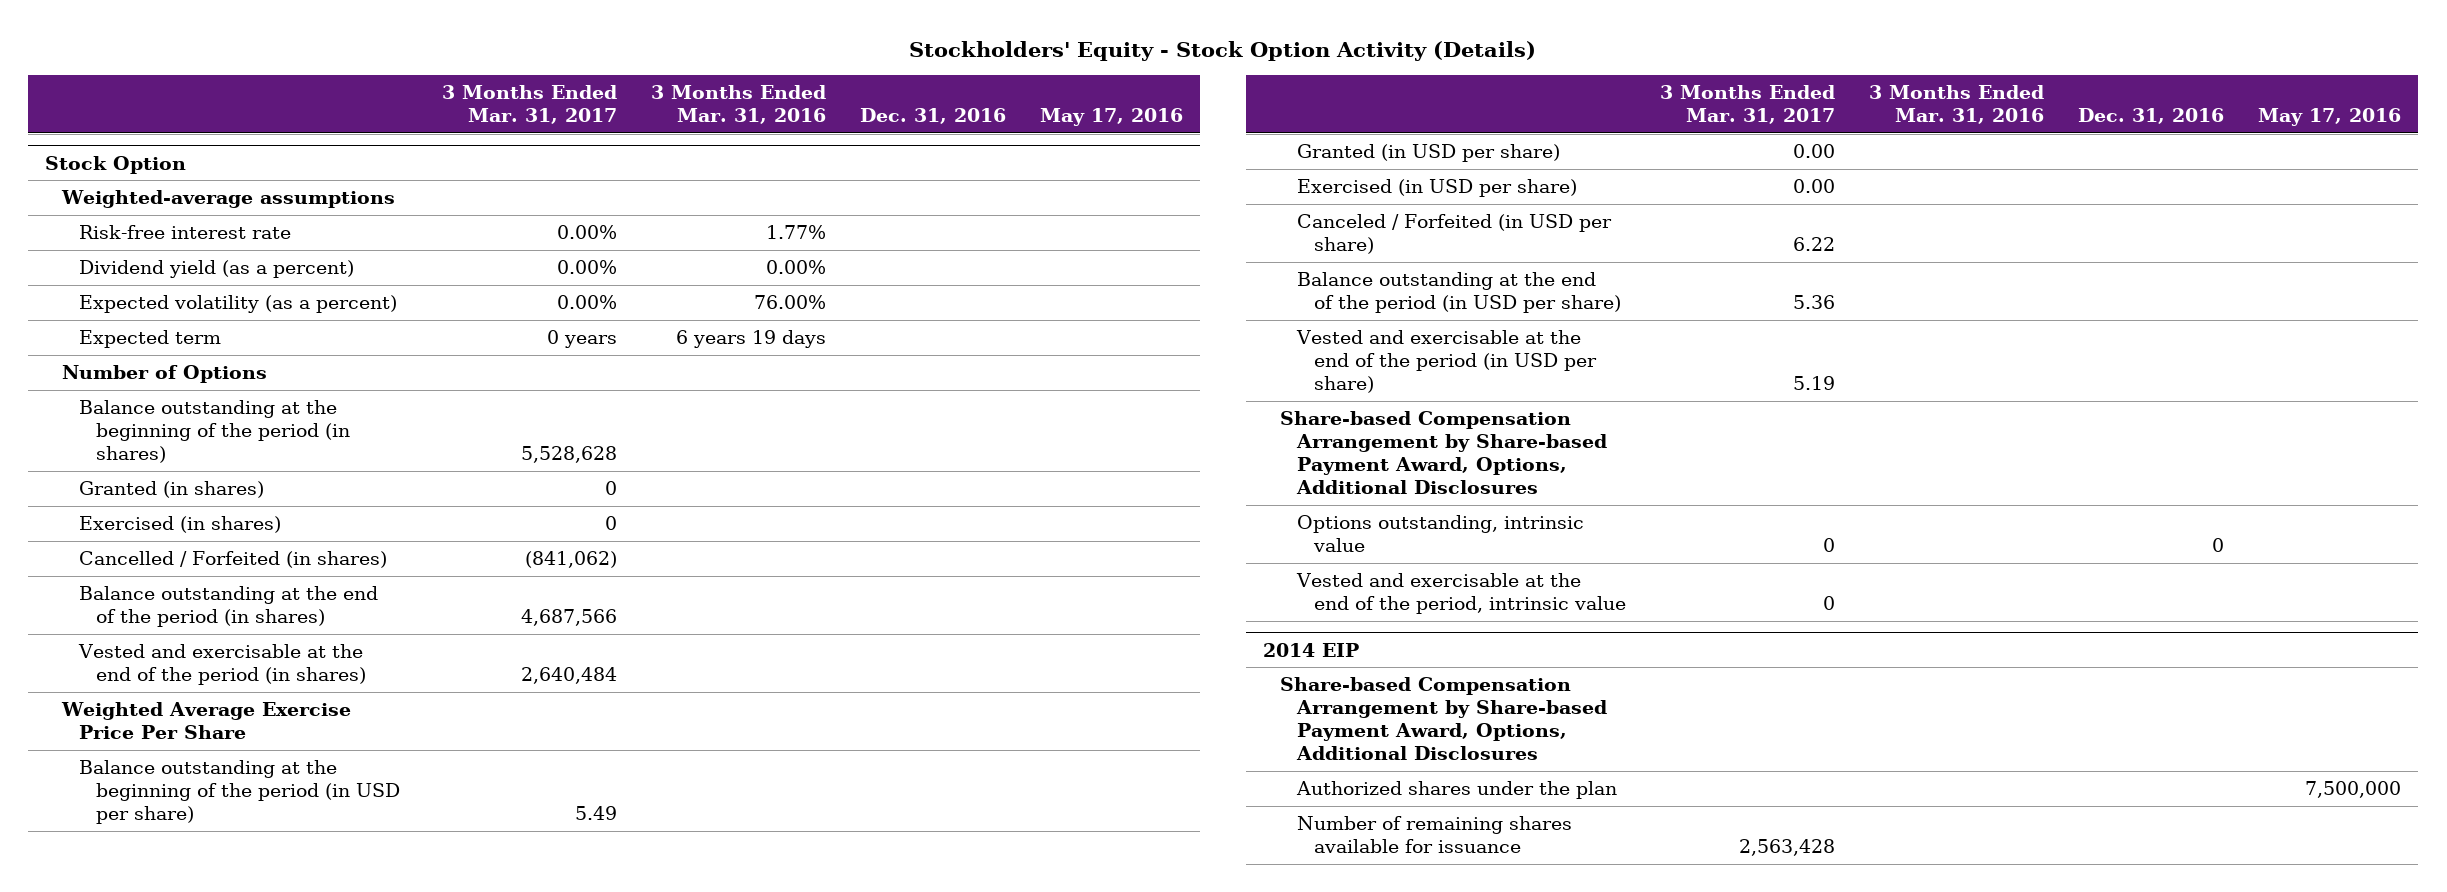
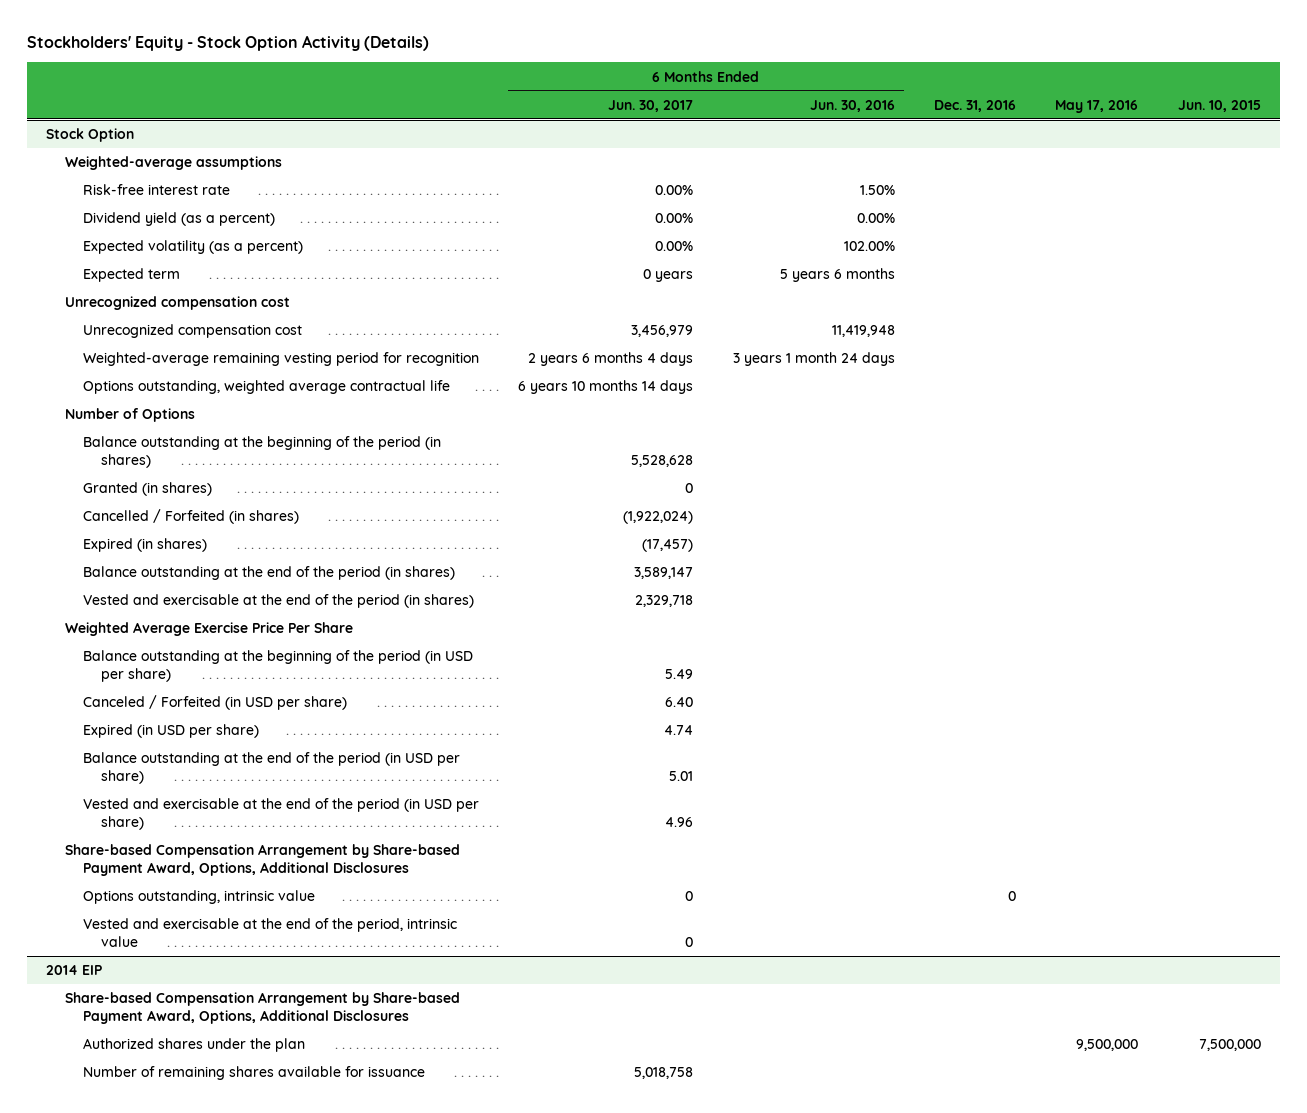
- | 3 Months Ended Mar. 31, 2017 | 3 Months Ended Mar. 31, 2016 | Dec. 31, 2016 | May 17, 2016
+ | 6 Months Ended Jun. 30, 2017 | 6 Months Ended Jun. 30, 2016 | Dec. 31, 2016 | May 17, 2016 | Jun. 10, 2015
@ Stock Option
+ Unrecognized compensation cost
+ Unrecognized compensation cost | 3,456,979 | 11,419,948 | | |
+ Weighted-average remaining vesting period for recognition | 2 years 6 months 4 days | 3 years 1 month 24 days | | |
+ Options outstanding, weighted average contractual life | 6 years 10 months 14 days | | | |
- Exercised (in shares) | 0 | | |
+ Expired (in shares) | (17,457) | | | |
- Granted (in USD per share) | 0.00 | | |
- Exercised (in USD per share) | 0.00 | | |
+ Expired (in USD per share) | 4.74 | | | |
@ 2014 EIP
- Authorized shares under the plan | | | | 7,500,000
+ Authorized shares under the plan | | | | 9,500,000 | 7,500,000

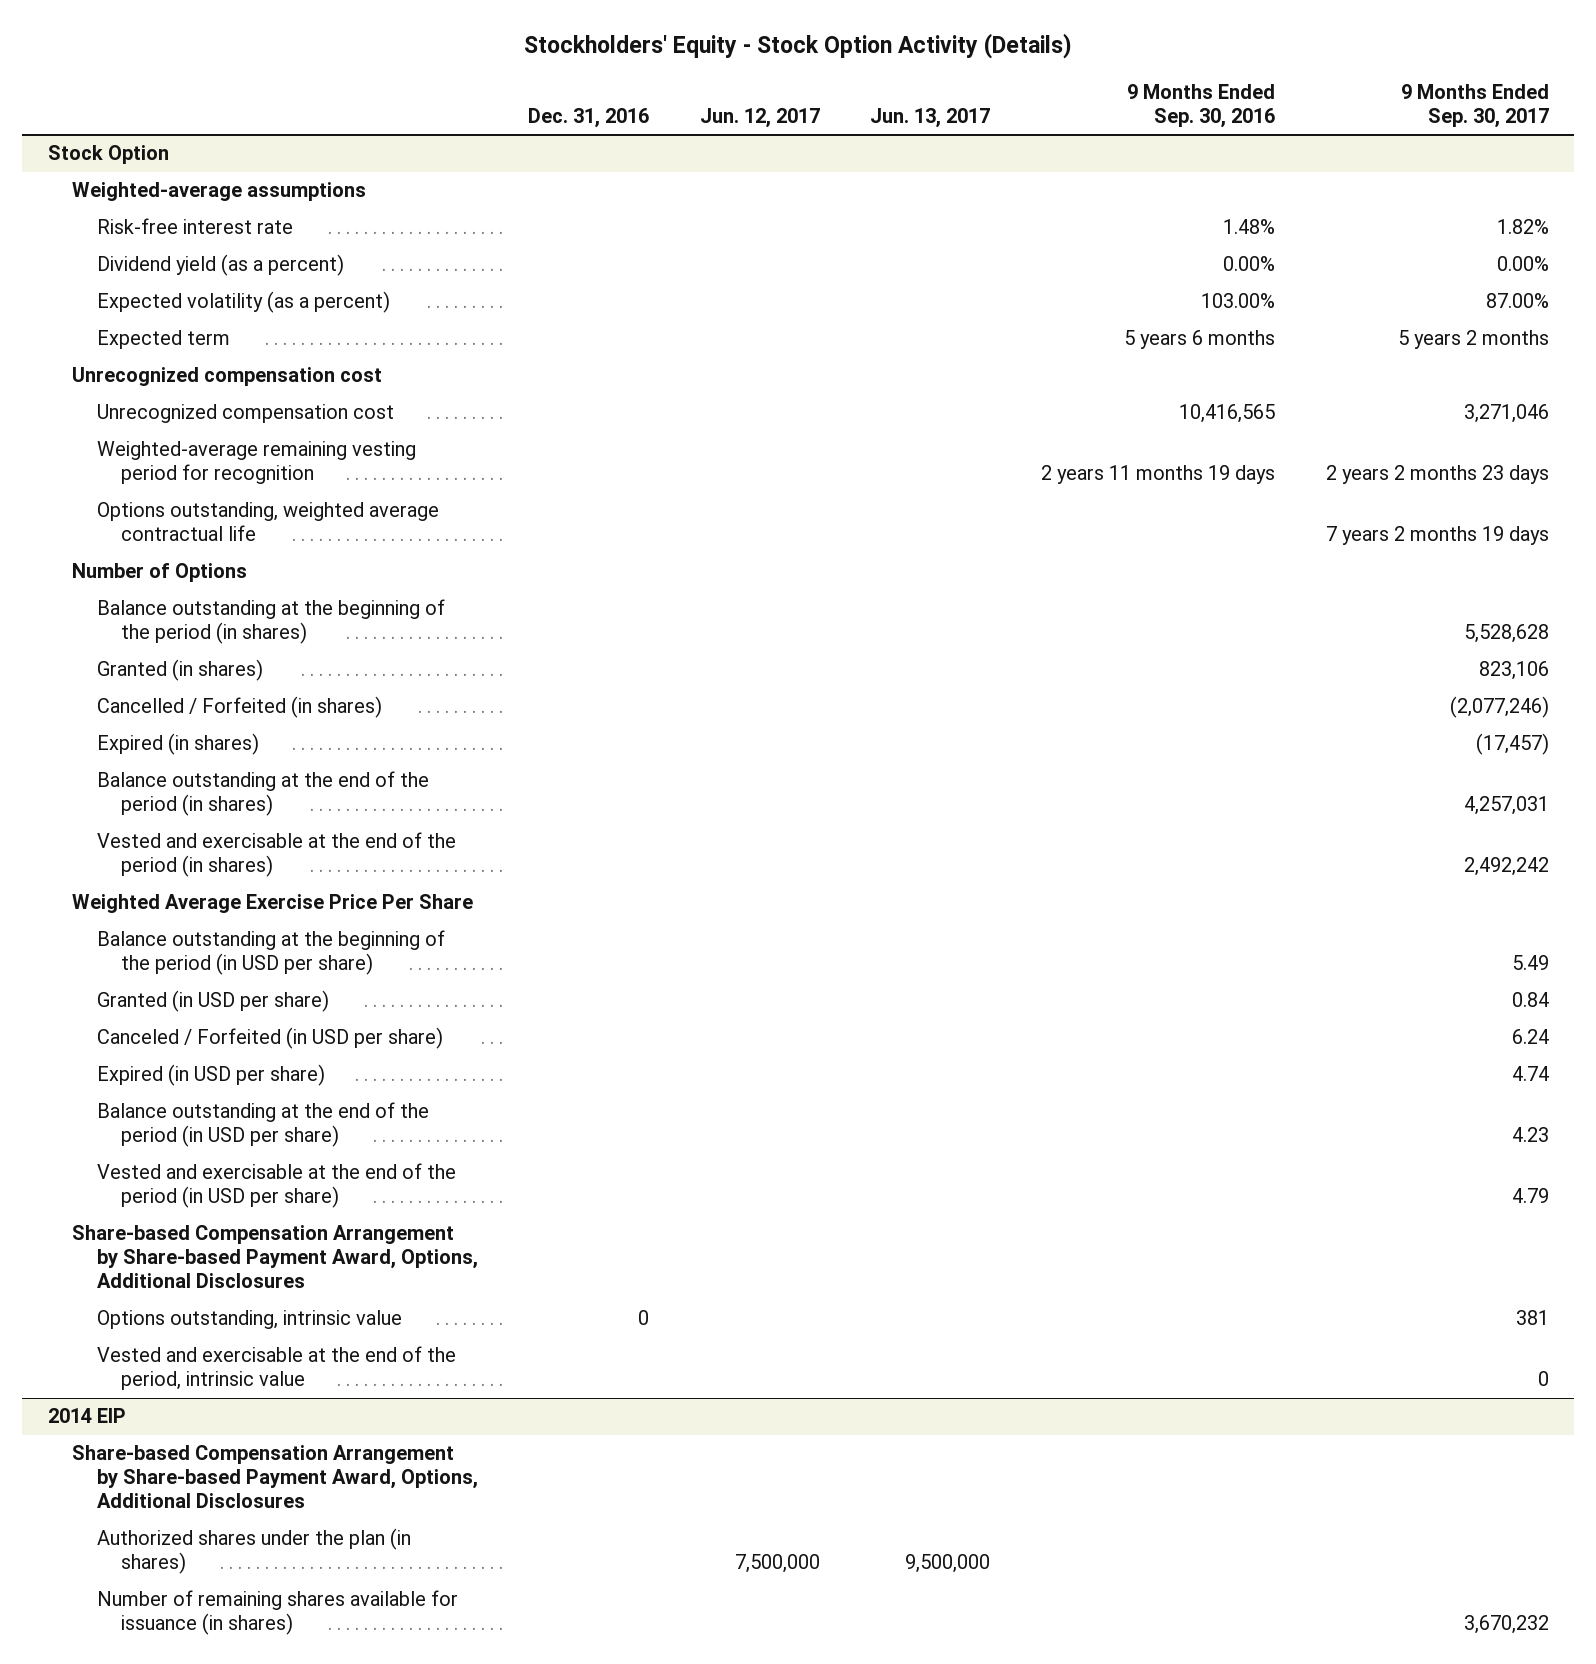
- | 6 Months Ended Jun. 30, 2017 | 6 Months Ended Jun. 30, 2016 | Dec. 31, 2016 | May 17, 2016 | Jun. 10, 2015
+ | Dec. 31, 2016 | Jun. 12, 2017 | Jun. 13, 2017 | 9 Months Ended Sep. 30, 2016 | 9 Months Ended Sep. 30, 2017
@ Stock Option
+ Granted (in USD per share) | | | | | 0.84
@ 2014 EIP
- Authorized shares under the plan | | | | 9,500,000 | 7,500,000
- Number of remaining shares available for issuance | 5,018,758 | | | |
+ Authorized shares under the plan (in shares) | | 7,500,000 | 9,500,000 | |
+ Number of remaining shares available for issuance (in shares) | | | | | 3,670,232

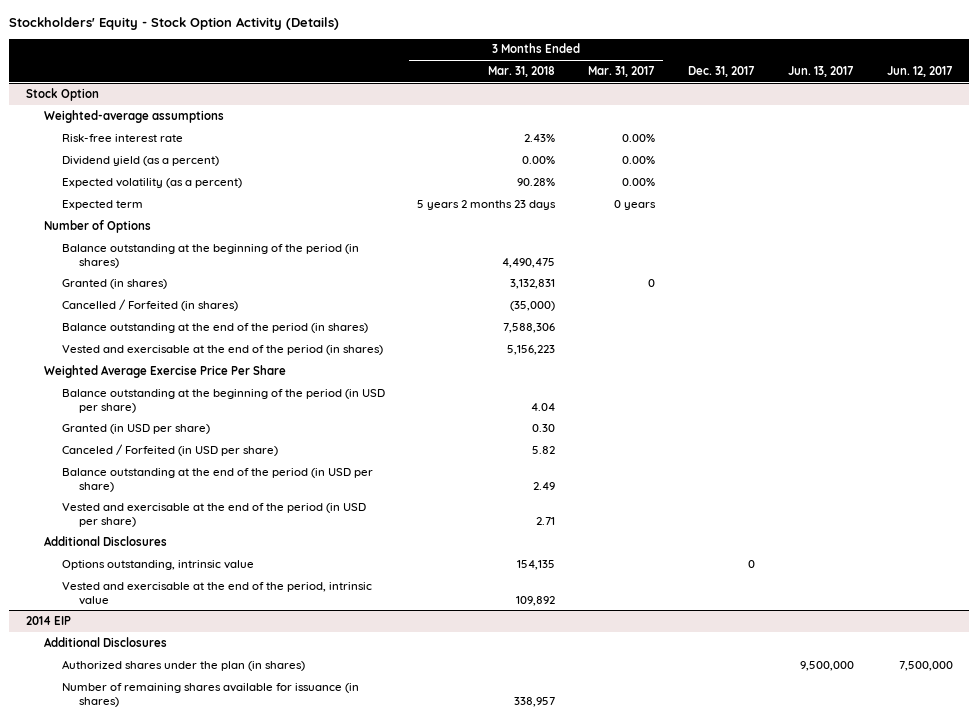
- | Dec. 31, 2016 | Jun. 12, 2017 | Jun. 13, 2017 | 9 Months Ended Sep. 30, 2016 | 9 Months Ended Sep. 30, 2017
+ | 3 Months Ended Mar. 31, 2018 | 3 Months Ended Mar. 31, 2017 | Dec. 31, 2017 | Jun. 13, 2017 | Jun. 12, 2017
@ Stock Option
- Unrecognized compensation cost
- Unrecognized compensation cost | | | | 10,416,565 | 3,271,046
- Weighted-average remaining vesting period for recognition | | | | 2 years 11 months 19 days | 2 years 2 months 23 days
- Options outstanding, weighted average contractual life | | | | | 7 years 2 months 19 days
- Expired (in shares) | | | | | (17,457)
- Expired (in USD per share) | | | | | 4.74
- Share-based Compensation Arrangement by Share-based Payment Award, Options, Additional Disclosures
+ Additional Disclosures
@ 2014 EIP
- Share-based Compensation Arrangement by Share-based Payment Award, Options, Additional Disclosures
+ Additional Disclosures

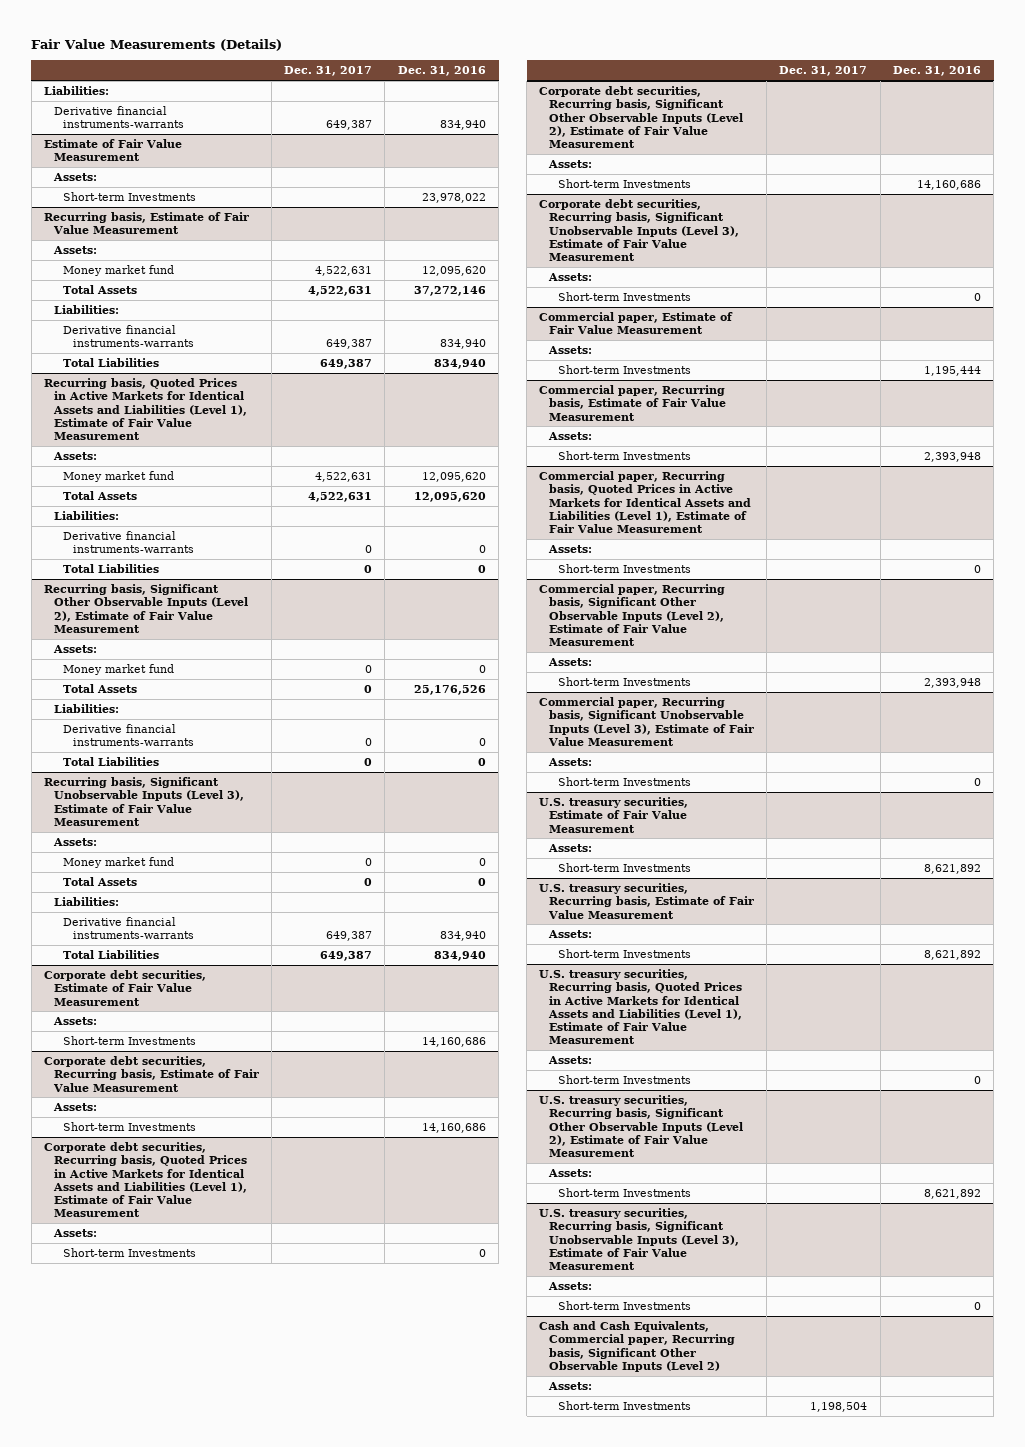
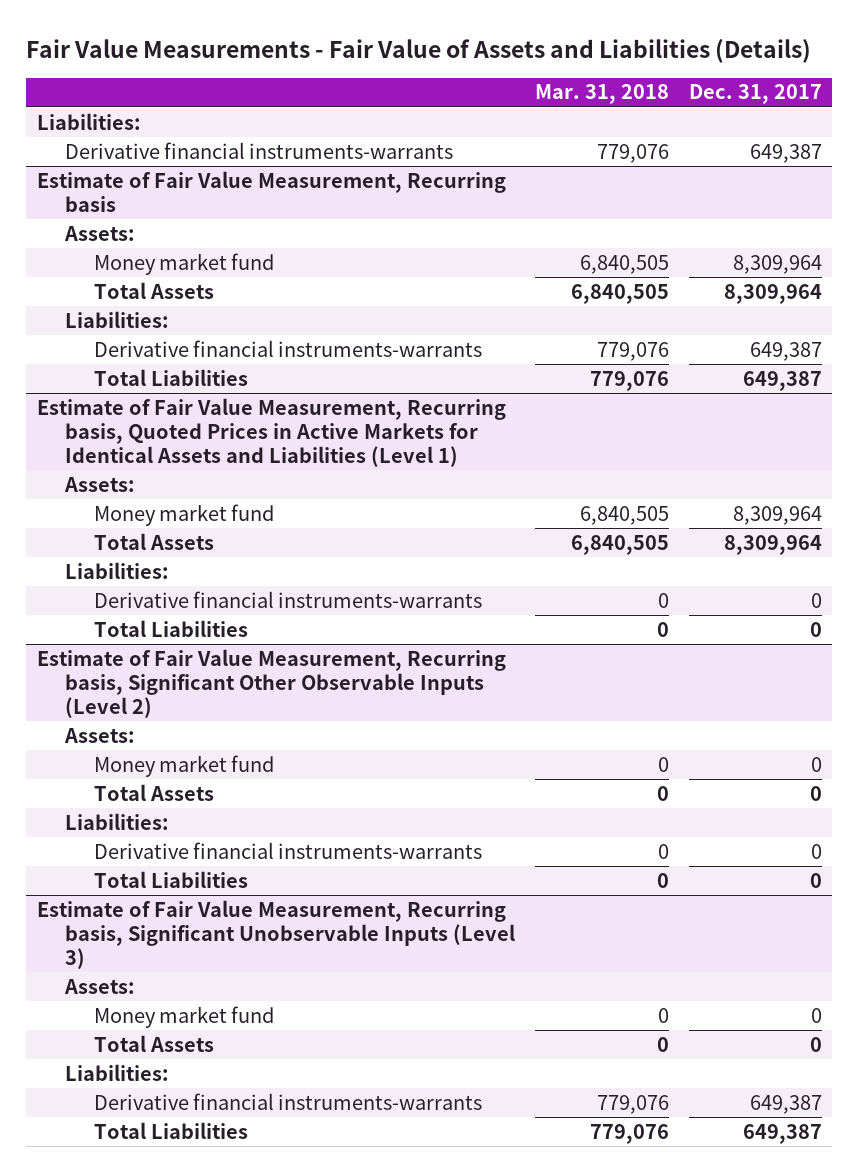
- Fair Value Measurements (Details)
+ Fair Value Measurements - Fair Value of Assets and Liabilities (Details)
- | Dec. 31, 2017 | Dec. 31, 2016
+ | Mar. 31, 2018 | Dec. 31, 2017
- Estimate of Fair Value Measurement
- Assets:
- Short-term Investments | | 23,978,022
- Recurring basis, Estimate of Fair Value Measurement
+ Estimate of Fair Value Measurement, Recurring basis
- Money market fund | 4,522,631 | 12,095,620
- Total Assets | 4,522,631 | 37,272,146
+ Money market fund | 6,840,505 | 8,309,964
+ Total Assets | 6,840,505 | 8,309,964
- Recurring basis, Quoted Prices in Active Markets for Identical Assets and Liabilities (Level 1), Estimate of Fair Value Measurement
+ Estimate of Fair Value Measurement, Recurring basis, Quoted Prices in Active Markets for Identical Assets and Liabilities (Level 1)
- Money market fund | 4,522,631 | 12,095,620
- Total Assets | 4,522,631 | 12,095,620
+ Money market fund | 6,840,505 | 8,309,964
+ Total Assets | 6,840,505 | 8,309,964
- Recurring basis, Significant Other Observable Inputs (Level 2), Estimate of Fair Value Measurement
+ Estimate of Fair Value Measurement, Recurring basis, Significant Other Observable Inputs (Level 2)
- Recurring basis, Significant Unobservable Inputs (Level 3), Estimate of Fair Value Measurement
+ Estimate of Fair Value Measurement, Recurring basis, Significant Unobservable Inputs (Level 3)
- Corporate debt securities, Estimate of Fair Value Measurement
- Assets:
- Short-term Investments | | 14,160,686
- Corporate debt securities, Recurring basis, Estimate of Fair Value Measurement
- Assets:
- Short-term Investments | | 14,160,686
- Corporate debt securities, Recurring basis, Quoted Prices in Active Markets for Identical Assets and Liabilities (Level 1), Estimate of Fair Value Measurement
- Assets:
- Short-term Investments | | 0
- Corporate debt securities, Recurring basis, Significant Other Observable Inputs (Level 2), Estimate of Fair Value Measurement
- Assets:
- Short-term Investments | | 14,160,686
- Corporate debt securities, Recurring basis, Significant Unobservable Inputs (Level 3), Estimate of Fair Value Measurement
- Assets:
- Short-term Investments | | 0
- Commercial paper, Estimate of Fair Value Measurement
- Assets:
- Short-term Investments | | 1,195,444
- Commercial paper, Recurring basis, Estimate of Fair Value Measurement
- Assets:
- Short-term Investments | | 2,393,948
- Commercial paper, Recurring basis, Quoted Prices in Active Markets for Identical Assets and Liabilities (Level 1), Estimate of Fair Value Measurement
- Assets:
- Short-term Investments | | 0
- Commercial paper, Recurring basis, Significant Other Observable Inputs (Level 2), Estimate of Fair Value Measurement
- Assets:
- Short-term Investments | | 2,393,948
- Commercial paper, Recurring basis, Significant Unobservable Inputs (Level 3), Estimate of Fair Value Measurement
- Assets:
- Short-term Investments | | 0
- U.S. treasury securities, Estimate of Fair Value Measurement
- Assets:
- Short-term Investments | | 8,621,892
- U.S. treasury securities, Recurring basis, Estimate of Fair Value Measurement
- Assets:
- Short-term Investments | | 8,621,892
- U.S. treasury securities, Recurring basis, Quoted Prices in Active Markets for Identical Assets and Liabilities (Level 1), Estimate of Fair Value Measurement
- Assets:
- Short-term Investments | | 0
- U.S. treasury securities, Recurring basis, Significant Other Observable Inputs (Level 2), Estimate of Fair Value Measurement
- Assets:
- Short-term Investments | | 8,621,892
- U.S. treasury securities, Recurring basis, Significant Unobservable Inputs (Level 3), Estimate of Fair Value Measurement
- Assets:
- Short-term Investments | | 0
- Cash and Cash Equivalents, Commercial paper, Recurring basis, Significant Other Observable Inputs (Level 2)
- Assets:
- Short-term Investments | 1,198,504 |

